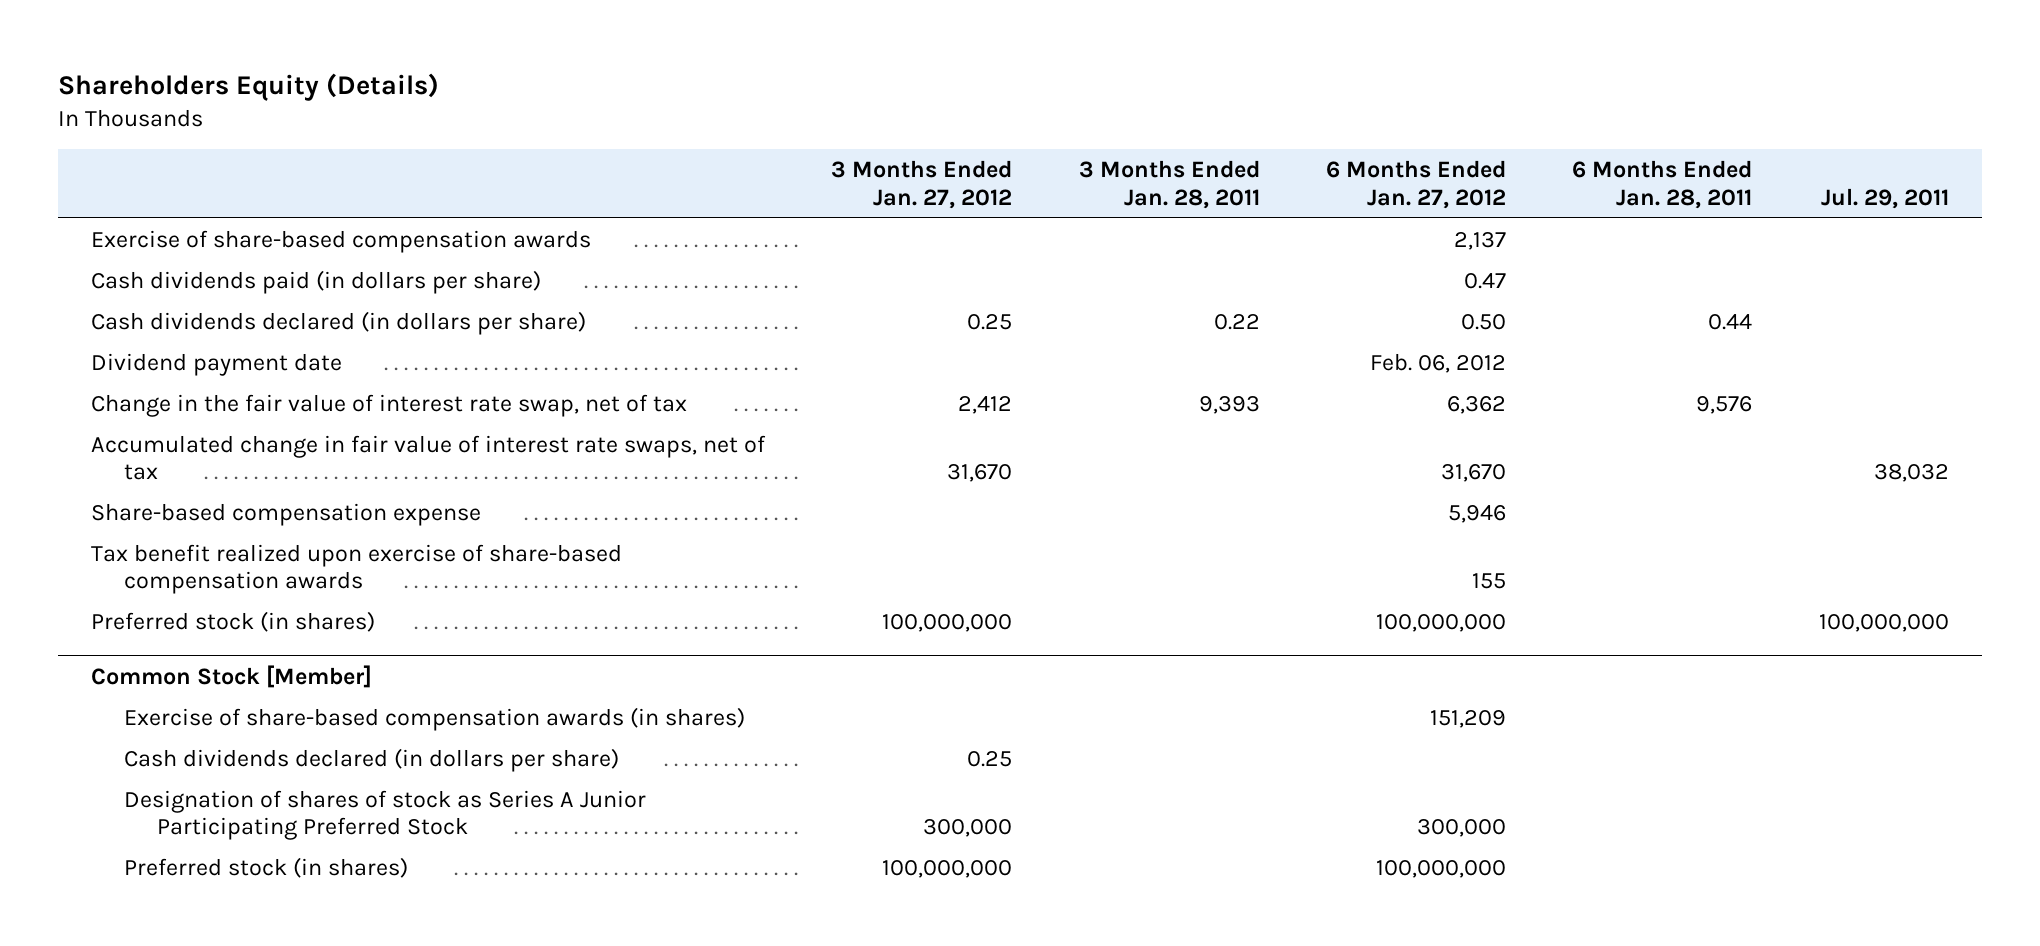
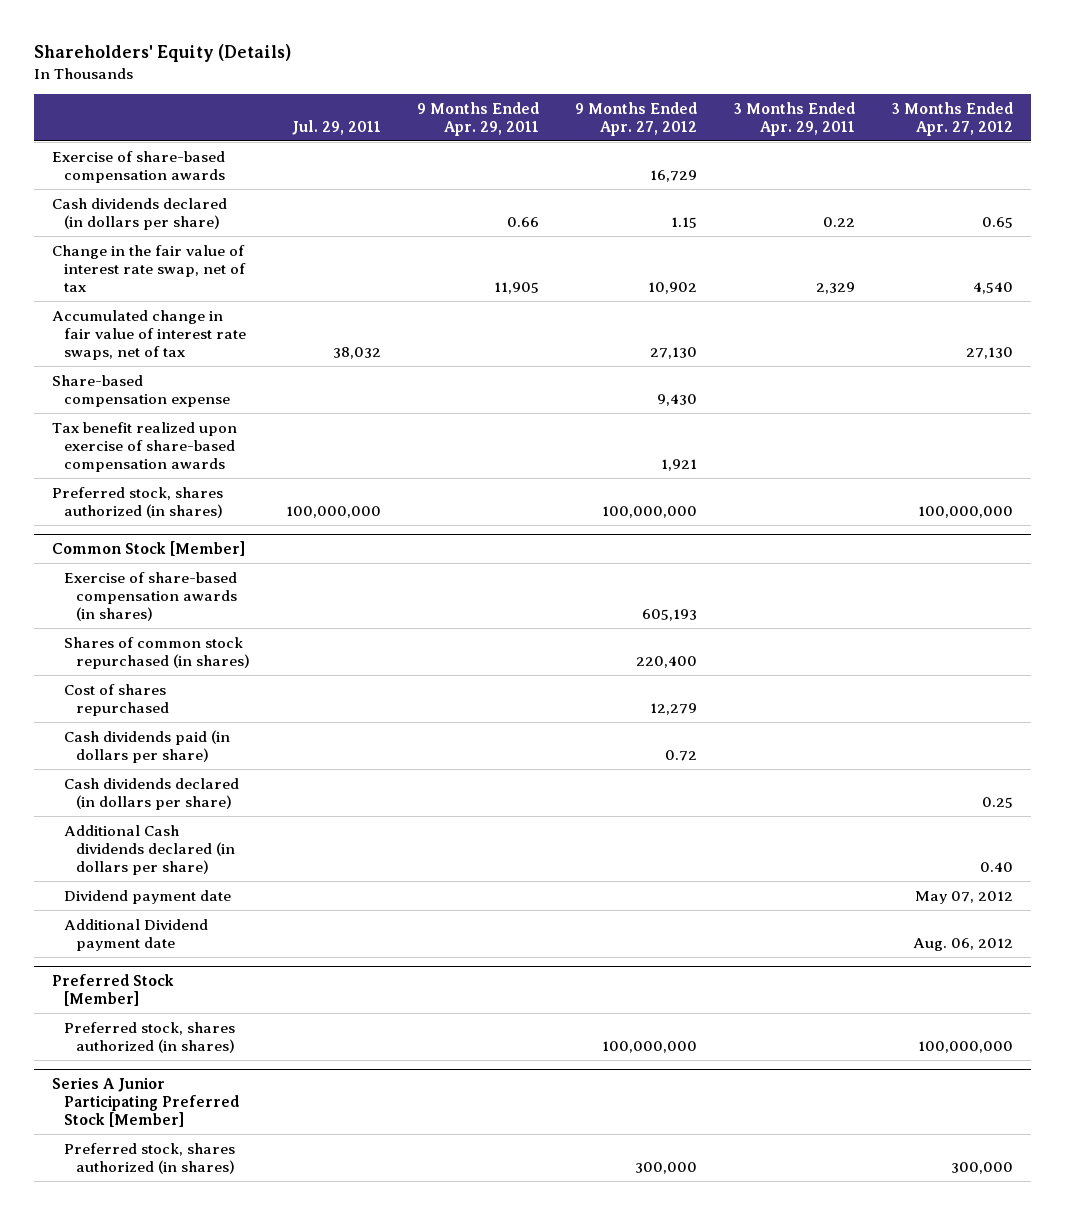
- Shareholders Equity (Details)
+ Shareholders' Equity (Details)
- | 3 Months Ended Jan. 27, 2012 | 3 Months Ended Jan. 28, 2011 | 6 Months Ended Jan. 27, 2012 | 6 Months Ended Jan. 28, 2011 | Jul. 29, 2011
+ | Jul. 29, 2011 | 9 Months Ended Apr. 29, 2011 | 9 Months Ended Apr. 27, 2012 | 3 Months Ended Apr. 29, 2011 | 3 Months Ended Apr. 27, 2012
- Cash dividends paid (in dollars per share) | | | 0.47 | |
- Dividend payment date | | | Feb. 06, 2012 | |
- Preferred stock (in shares) | 100,000,000 | | 100,000,000 | | 100,000,000
+ Preferred stock, shares authorized (in shares) | 100,000,000 | | 100,000,000 | | 100,000,000
@ Common Stock [Member]
+ Shares of common stock repurchased (in shares) | | | 220,400 | |
+ Cost of shares repurchased | | | 12,279 | |
+ Cash dividends paid (in dollars per share) | | | 0.72 | |
- Designation of shares of stock as Series A Junior Participating Preferred Stock | 300,000 | | 300,000 | |
- Preferred stock (in shares) | 100,000,000 | | 100,000,000 | |
+ Additional Cash dividends declared (in dollars per share) | | | | | 0.40
+ Dividend payment date | | | | | May 07, 2012
+ Additional Dividend payment date | | | | | Aug. 06, 2012
+ Preferred Stock [Member]
+ Preferred stock, shares authorized (in shares) | | | 100,000,000 | | 100,000,000
+ Series A Junior Participating Preferred Stock [Member]
+ Preferred stock, shares authorized (in shares) | | | 300,000 | | 300,000

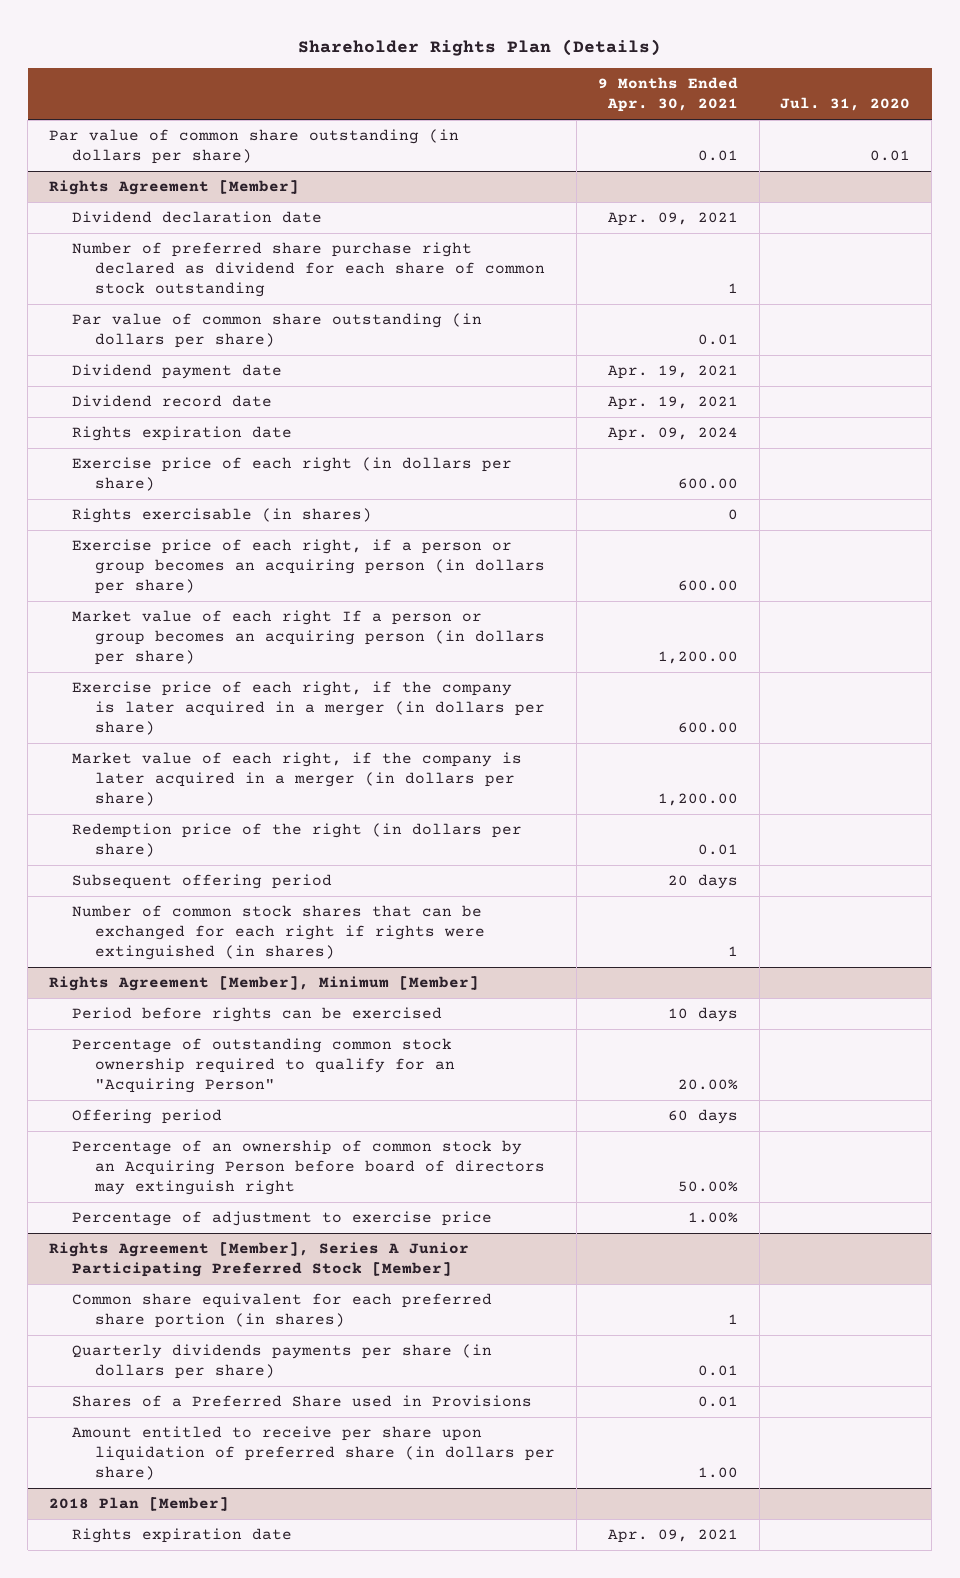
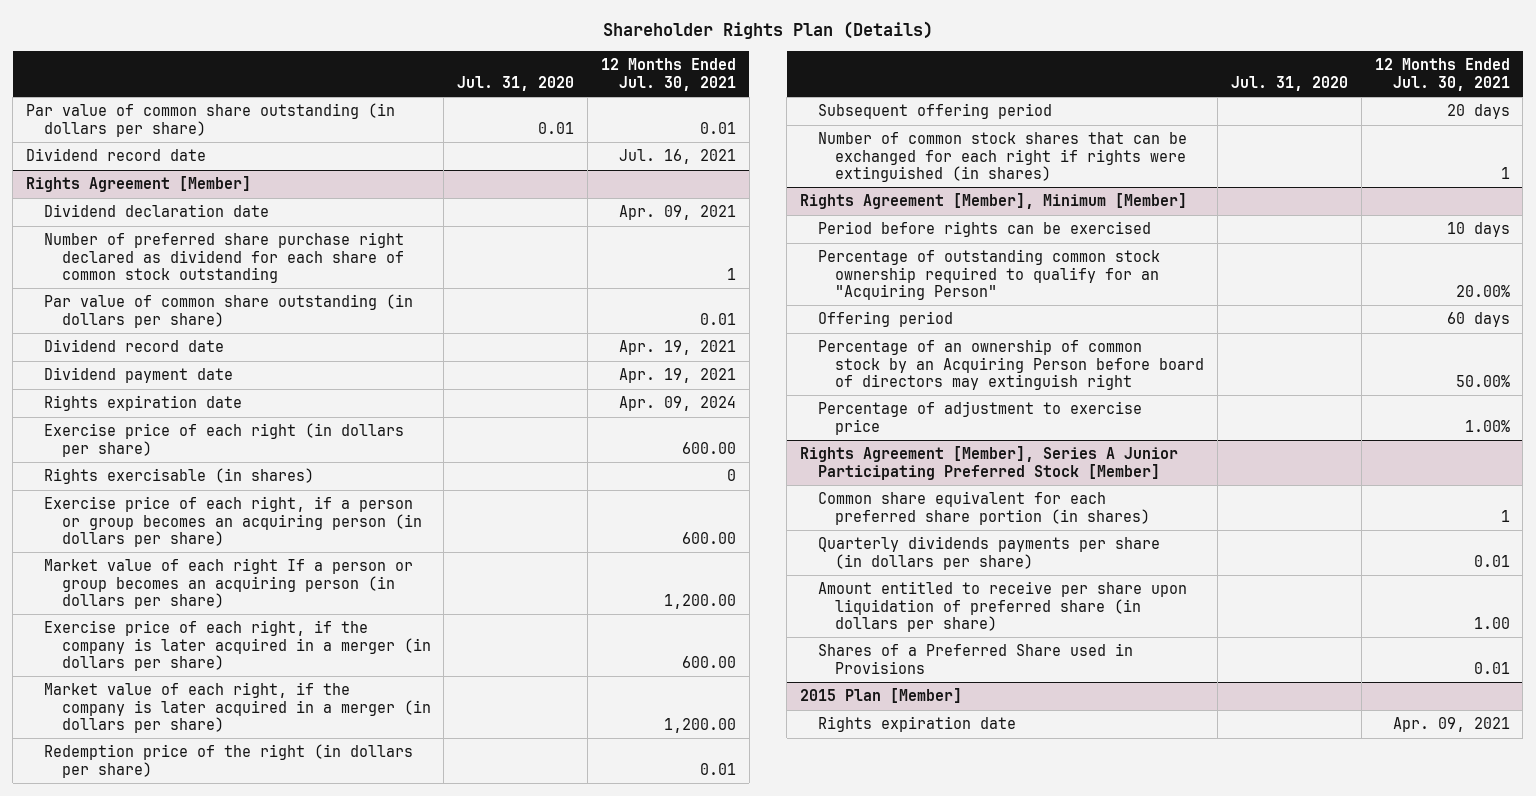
- | 9 Months Ended Apr. 30, 2021 | Jul. 31, 2020
+ | Jul. 31, 2020 | 12 Months Ended Jul. 30, 2021
+ Dividend record date | | Jul. 16, 2021
@ Rights Agreement [Member]
moved down: Dividend payment date | | Apr. 19, 2021
- 2018 Plan [Member]
- Rights expiration date | Apr. 09, 2021 |
@ Rights Agreement [Member], Series A Junior Participating Preferred Stock [Member]
moved down: Shares of a Preferred Share used in Provisions | | 0.01
+ 2015 Plan [Member]
+ Rights expiration date | | Apr. 09, 2021

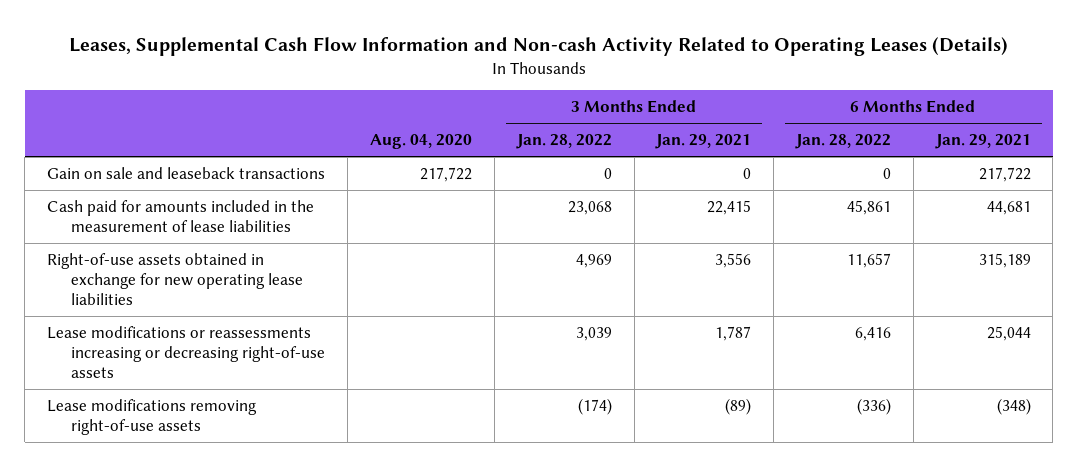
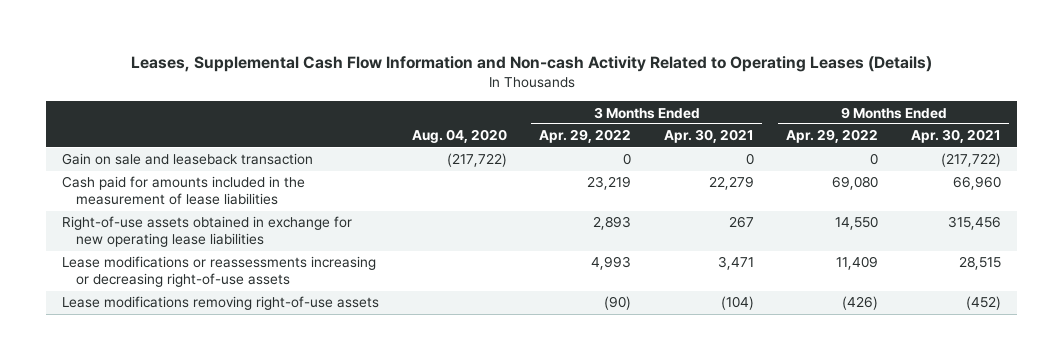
- | Aug. 04, 2020 | 3 Months Ended Jan. 28, 2022 | 3 Months Ended Jan. 29, 2021 | 6 Months Ended Jan. 28, 2022 | 6 Months Ended Jan. 29, 2021
+ | Aug. 04, 2020 | 3 Months Ended Apr. 29, 2022 | 3 Months Ended Apr. 30, 2021 | 9 Months Ended Apr. 29, 2022 | 9 Months Ended Apr. 30, 2021
- Gain on sale and leaseback transactions | 217,722 | 0 | 0 | 0 | 217,722
+ Gain on sale and leaseback transaction | (217,722) | 0 | 0 | 0 | (217,722)

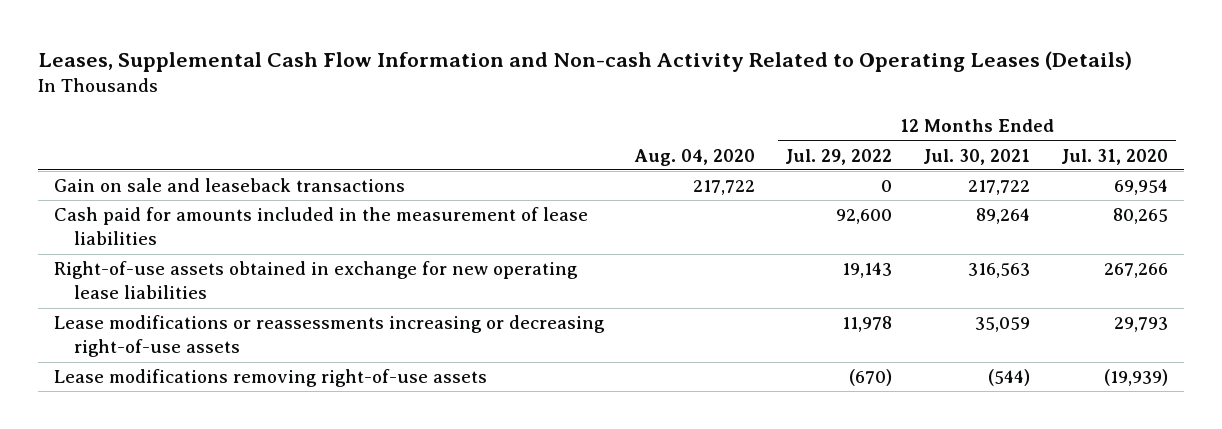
- | Aug. 04, 2020 | 3 Months Ended Apr. 29, 2022 | 3 Months Ended Apr. 30, 2021 | 9 Months Ended Apr. 29, 2022 | 9 Months Ended Apr. 30, 2021
+ | Aug. 04, 2020 | 12 Months Ended Jul. 29, 2022 | 12 Months Ended Jul. 30, 2021 | 12 Months Ended Jul. 31, 2020
- Gain on sale and leaseback transaction | (217,722) | 0 | 0 | 0 | (217,722)
+ Gain on sale and leaseback transactions | 217,722 | 0 | 217,722 | 69,954

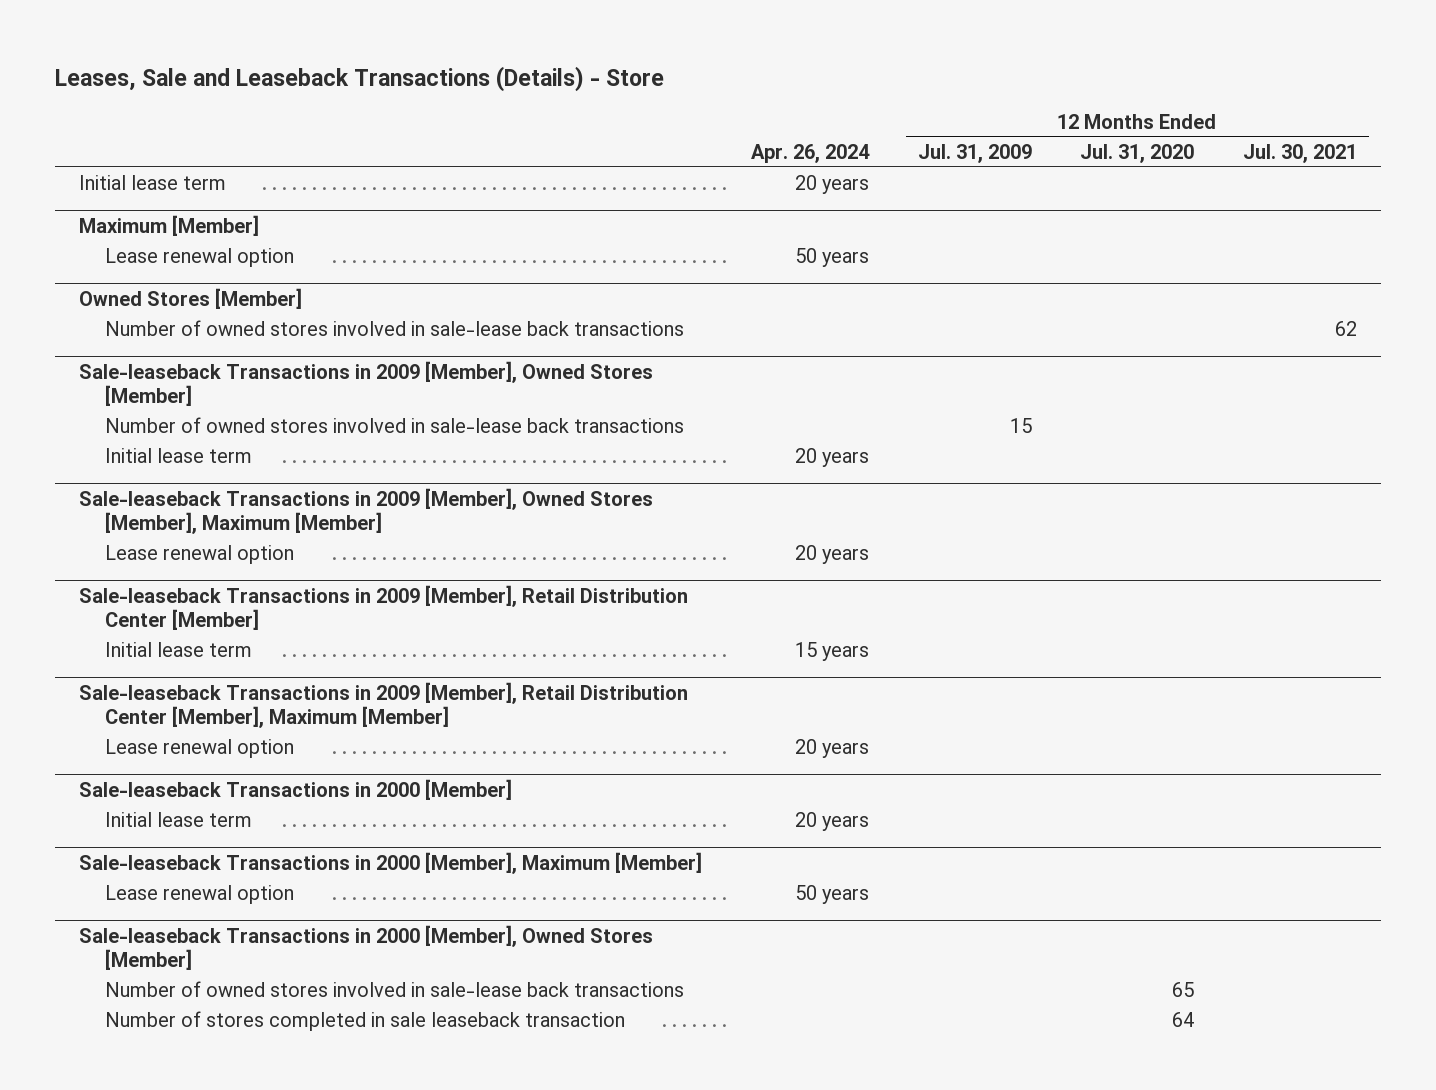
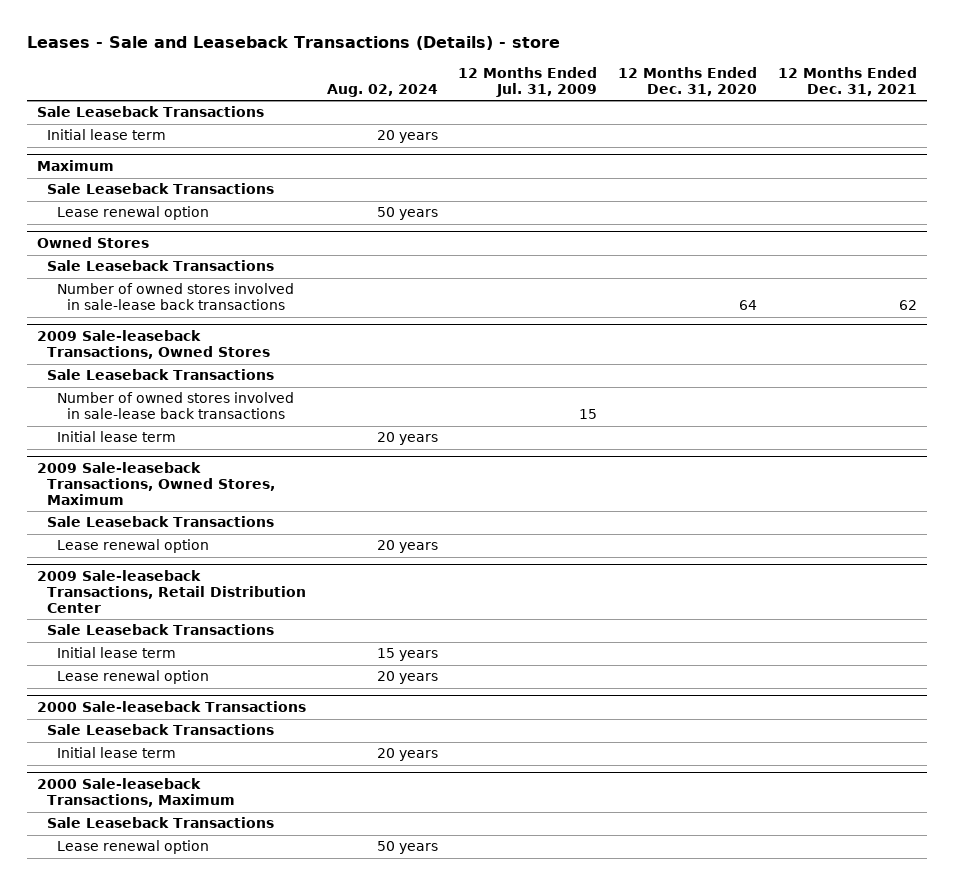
- Leases, Sale and Leaseback Transactions (Details) - Store
+ Leases - Sale and Leaseback Transactions (Details) - store
- | Apr. 26, 2024 | 12 Months Ended Jul. 31, 2009 | 12 Months Ended Jul. 31, 2020 | 12 Months Ended Jul. 30, 2021
+ | Aug. 02, 2024 | 12 Months Ended Jul. 31, 2009 | 12 Months Ended Dec. 31, 2020 | 12 Months Ended Dec. 31, 2021
+ Sale Leaseback Transactions
- Maximum [Member]
+ Maximum
+ Sale Leaseback Transactions
- Owned Stores [Member]
+ Owned Stores
+ Sale Leaseback Transactions
- Sale-leaseback Transactions in 2009 [Member], Owned Stores [Member]
+ 2009 Sale-leaseback Transactions, Owned Stores
+ Sale Leaseback Transactions
- Sale-leaseback Transactions in 2009 [Member], Owned Stores [Member], Maximum [Member]
+ 2009 Sale-leaseback Transactions, Owned Stores, Maximum
+ Sale Leaseback Transactions
- Sale-leaseback Transactions in 2009 [Member], Retail Distribution Center [Member]
+ 2009 Sale-leaseback Transactions, Retail Distribution Center
+ Sale Leaseback Transactions
- Sale-leaseback Transactions in 2009 [Member], Retail Distribution Center [Member], Maximum [Member]
- Lease renewal option | 20 years | | |
- Sale-leaseback Transactions in 2000 [Member]
+ Lease renewal option | 20 years | | |
+ 2000 Sale-leaseback Transactions
+ Sale Leaseback Transactions
- Sale-leaseback Transactions in 2000 [Member], Maximum [Member]
+ 2000 Sale-leaseback Transactions, Maximum
+ Sale Leaseback Transactions
- Sale-leaseback Transactions in 2000 [Member], Owned Stores [Member]
- Number of owned stores involved in sale-lease back transactions | | | 65 |
- Number of stores completed in sale leaseback transaction | | | 64 |

